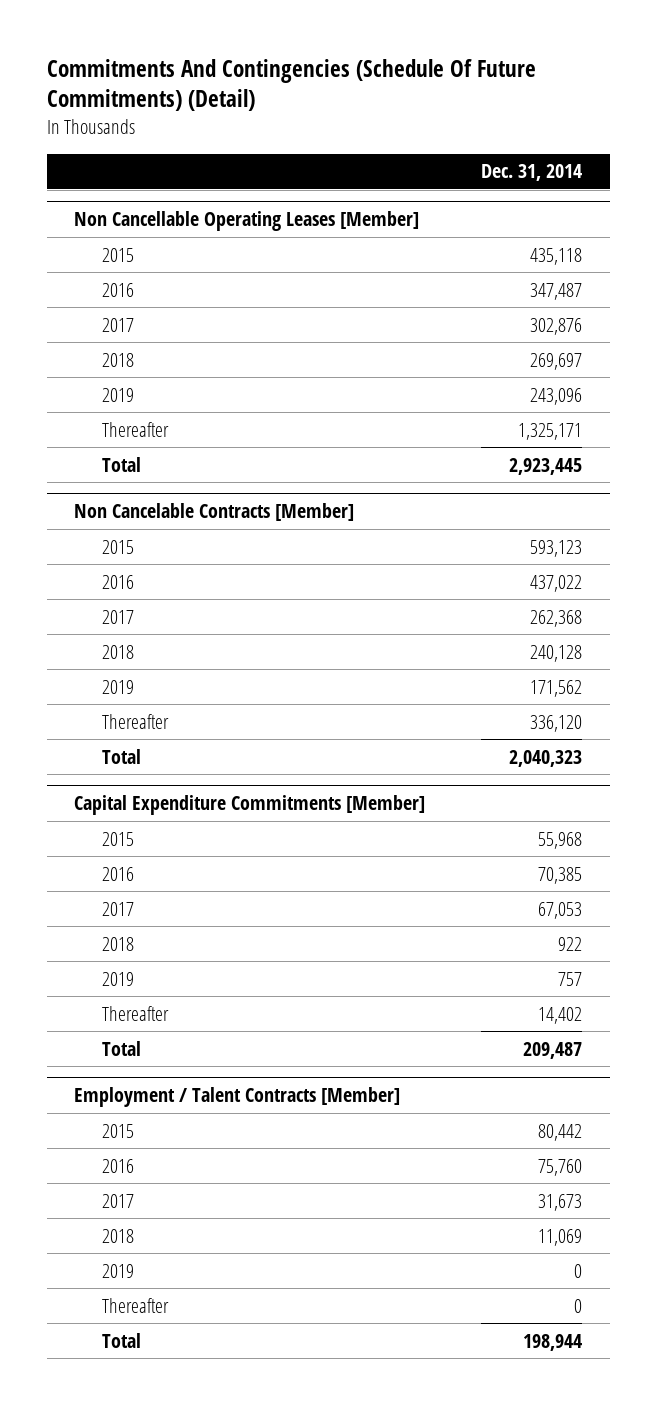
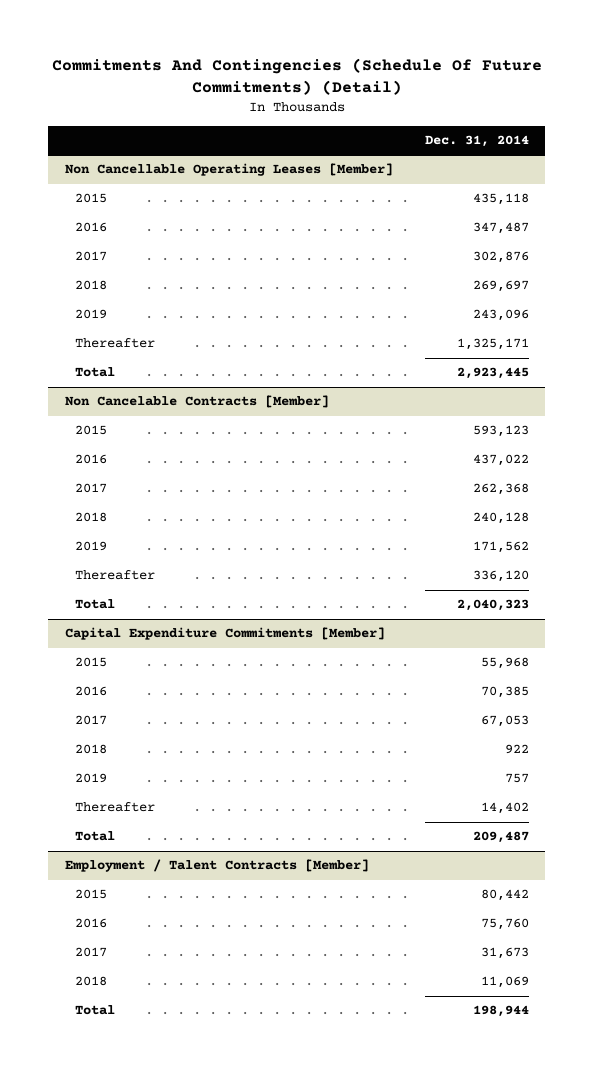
@ Employment / Talent Contracts [Member]
- 2019 | 0
- Thereafter | 0

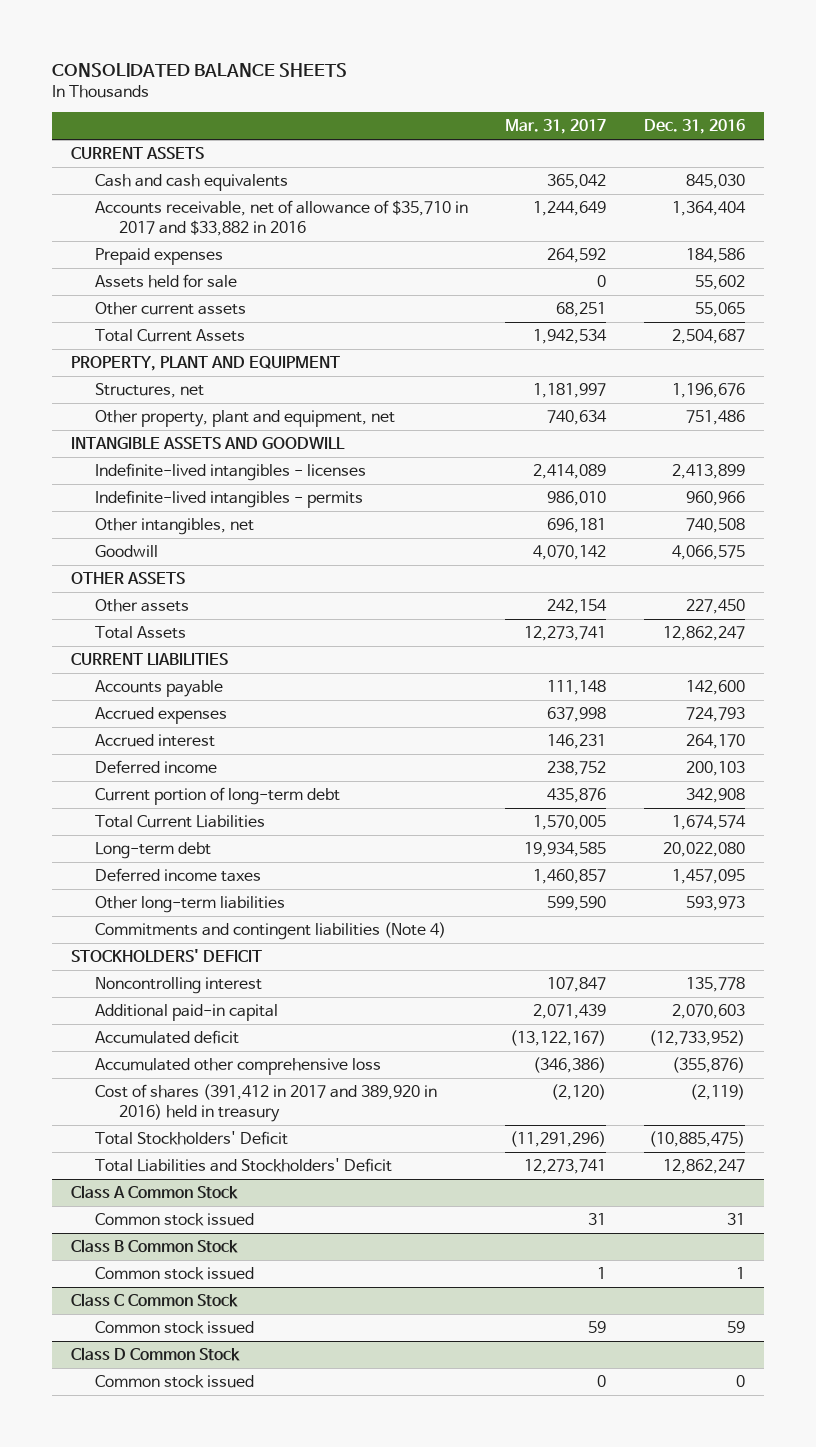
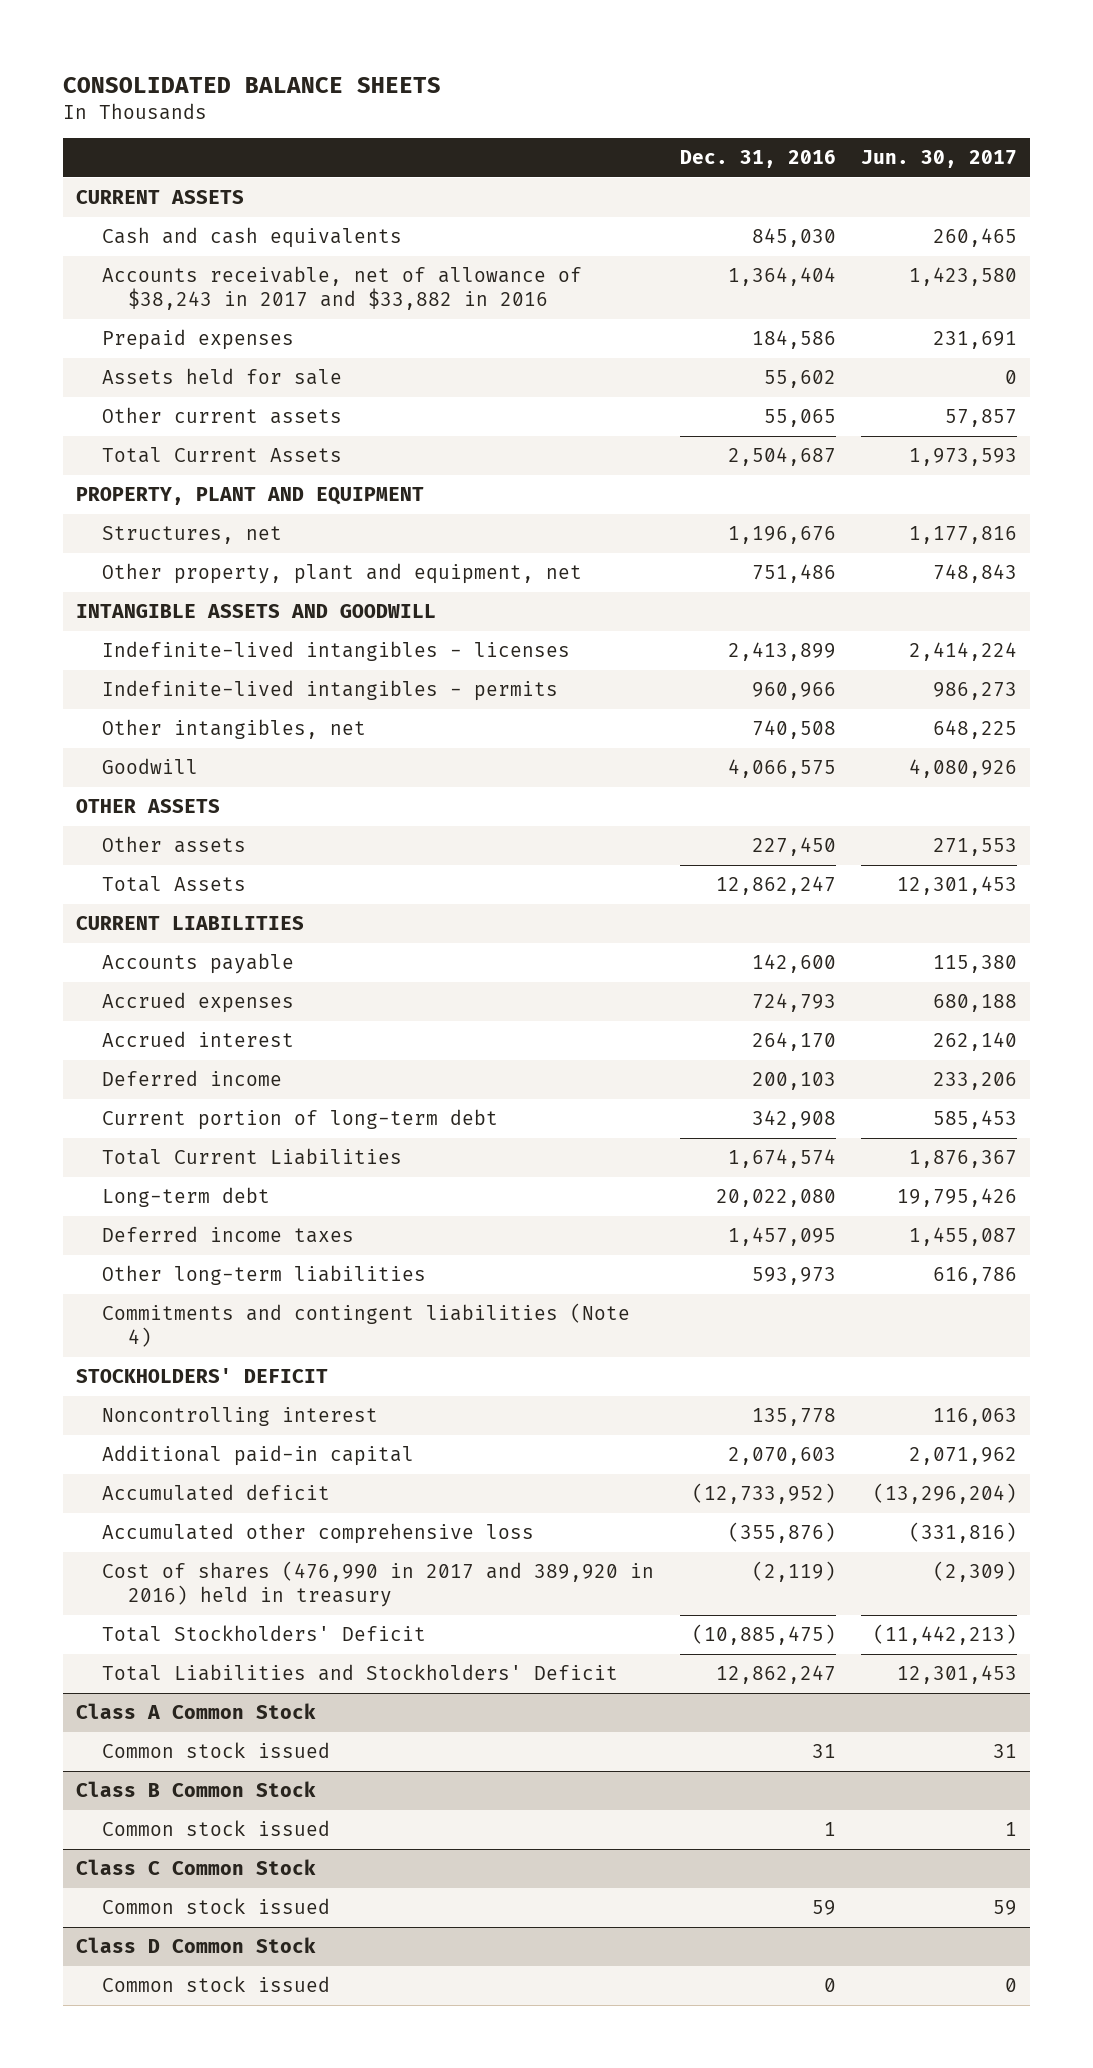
- | Mar. 31, 2017 | Dec. 31, 2016
+ | Dec. 31, 2016 | Jun. 30, 2017
- Accounts receivable, net of allowance of $35,710 in 2017 and $33,882 in 2016 | 1,244,649 | 1,364,404
+ Accounts receivable, net of allowance of $38,243 in 2017 and $33,882 in 2016 | 1,364,404 | 1,423,580
- Cost of shares (391,412 in 2017 and 389,920 in 2016) held in treasury | (2,120) | (2,119)
+ Cost of shares (476,990 in 2017 and 389,920 in 2016) held in treasury | (2,119) | (2,309)

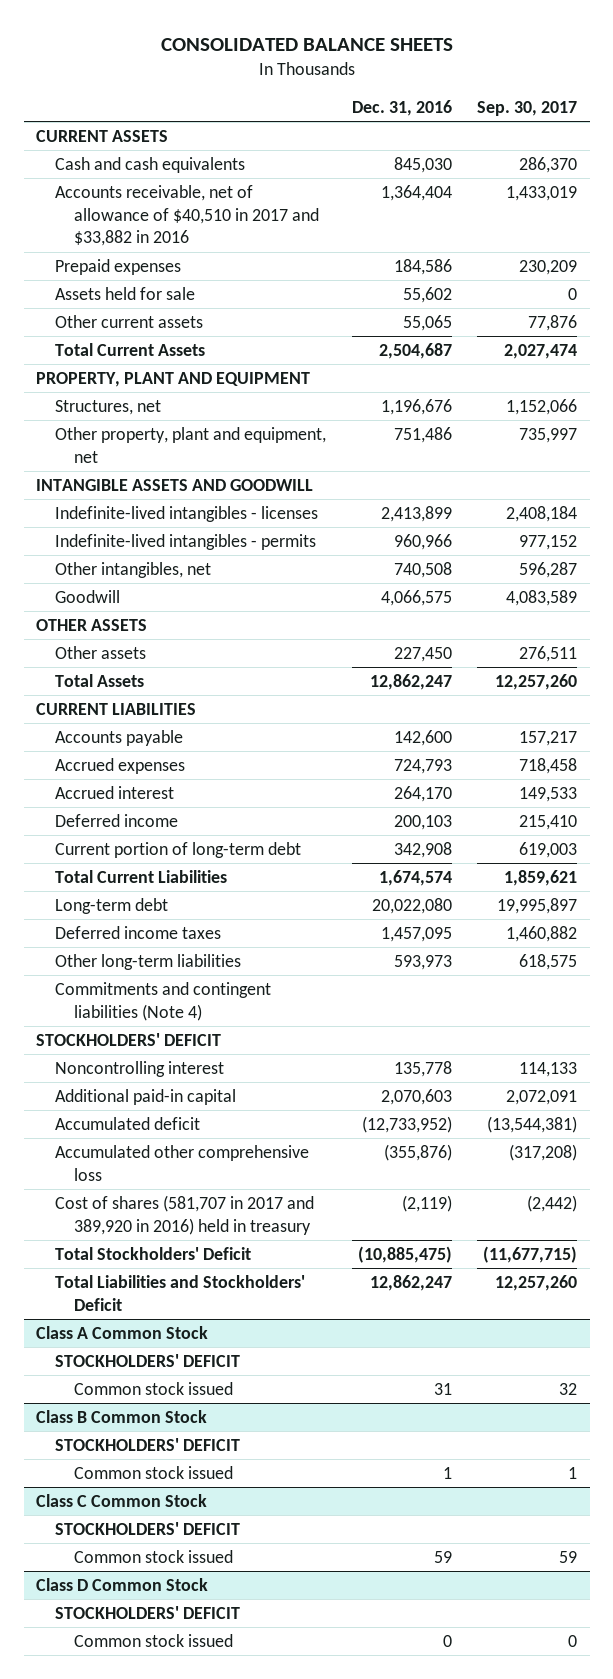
- | Dec. 31, 2016 | Jun. 30, 2017
+ | Dec. 31, 2016 | Sep. 30, 2017
- Accounts receivable, net of allowance of $38,243 in 2017 and $33,882 in 2016 | 1,364,404 | 1,423,580
+ Accounts receivable, net of allowance of $40,510 in 2017 and $33,882 in 2016 | 1,364,404 | 1,433,019
- Cost of shares (476,990 in 2017 and 389,920 in 2016) held in treasury | (2,119) | (2,309)
+ Cost of shares (581,707 in 2017 and 389,920 in 2016) held in treasury | (2,119) | (2,442)
@ Class A Common Stock
+ STOCKHOLDERS' DEFICIT
@ Class B Common Stock
+ STOCKHOLDERS' DEFICIT
@ Class C Common Stock
+ STOCKHOLDERS' DEFICIT
@ Class D Common Stock
+ STOCKHOLDERS' DEFICIT

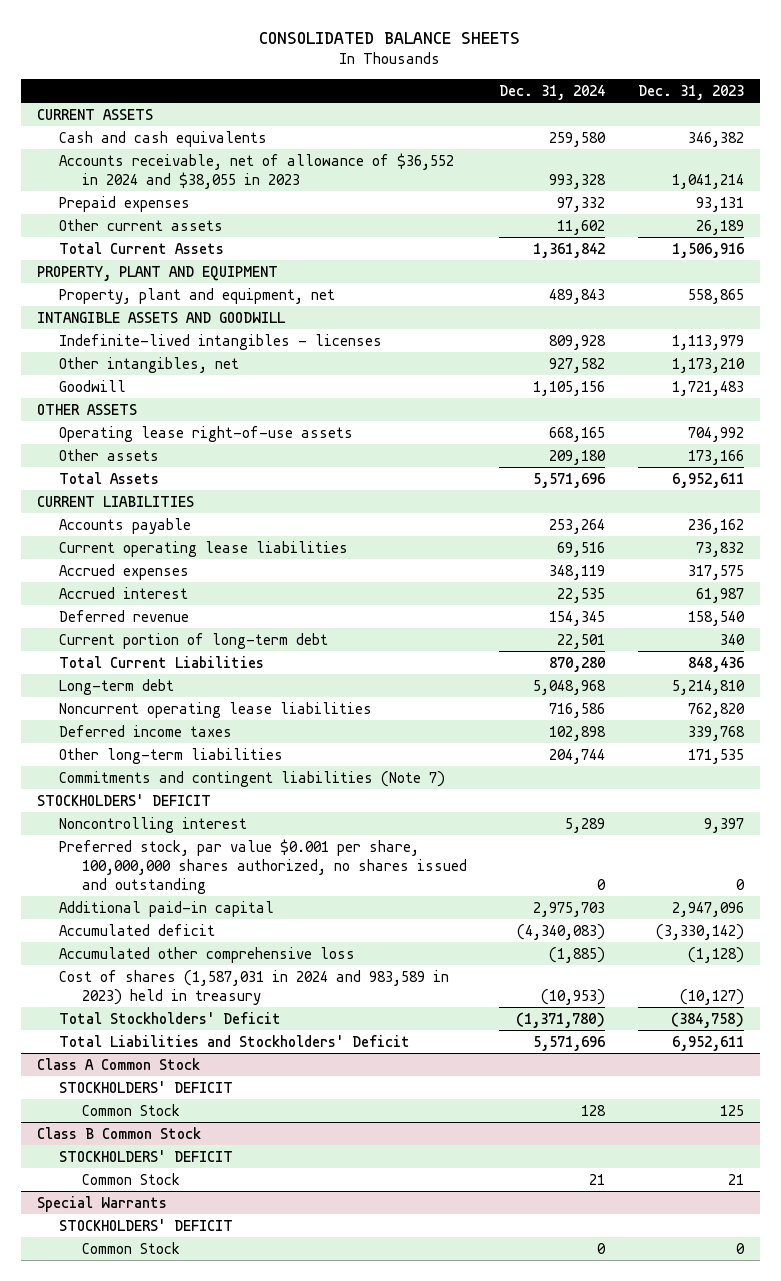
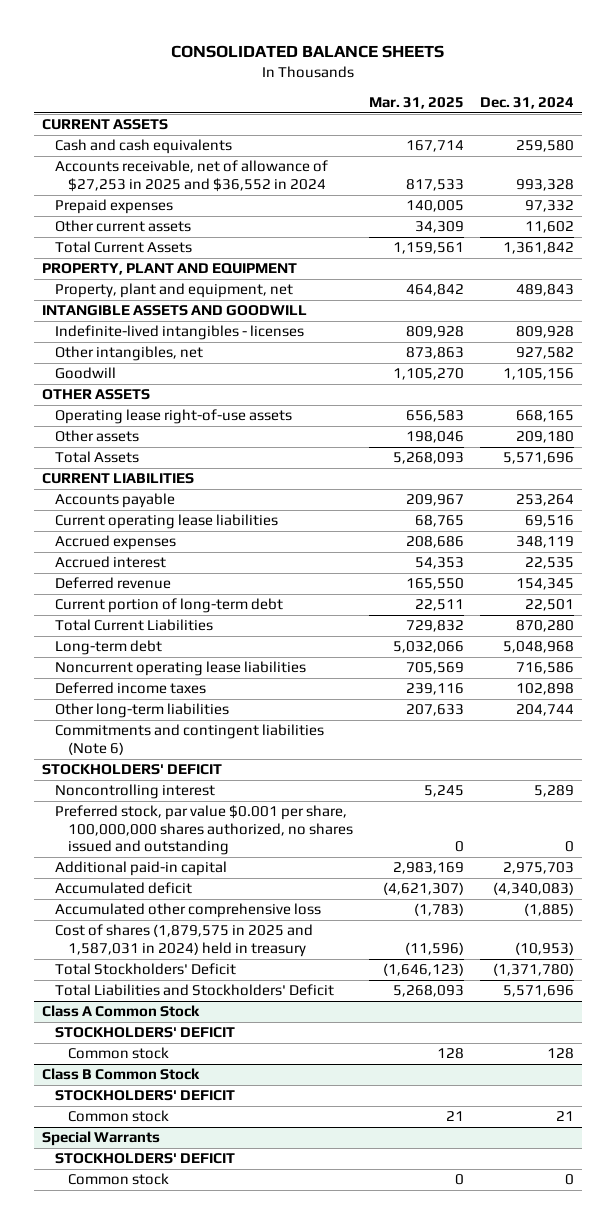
- | Dec. 31, 2024 | Dec. 31, 2023
+ | Mar. 31, 2025 | Dec. 31, 2024
- Accounts receivable, net of allowance of $36,552 in 2024 and $38,055 in 2023 | 993,328 | 1,041,214
+ Accounts receivable, net of allowance of $27,253 in 2025 and $36,552 in 2024 | 817,533 | 993,328
- Commitments and contingent liabilities (Note 7)
+ Commitments and contingent liabilities (Note 6)
- Cost of shares (1,587,031 in 2024 and 983,589 in 2023) held in treasury | (10,953) | (10,127)
+ Cost of shares (1,879,575 in 2025 and 1,587,031 in 2024) held in treasury | (11,596) | (10,953)
@ Class A Common Stock
- Common Stock | 128 | 125
+ Common stock | 128 | 128
@ Class B Common Stock
- Common Stock | 21 | 21
+ Common stock | 21 | 21
@ Special Warrants
- Common Stock | 0 | 0
+ Common stock | 0 | 0

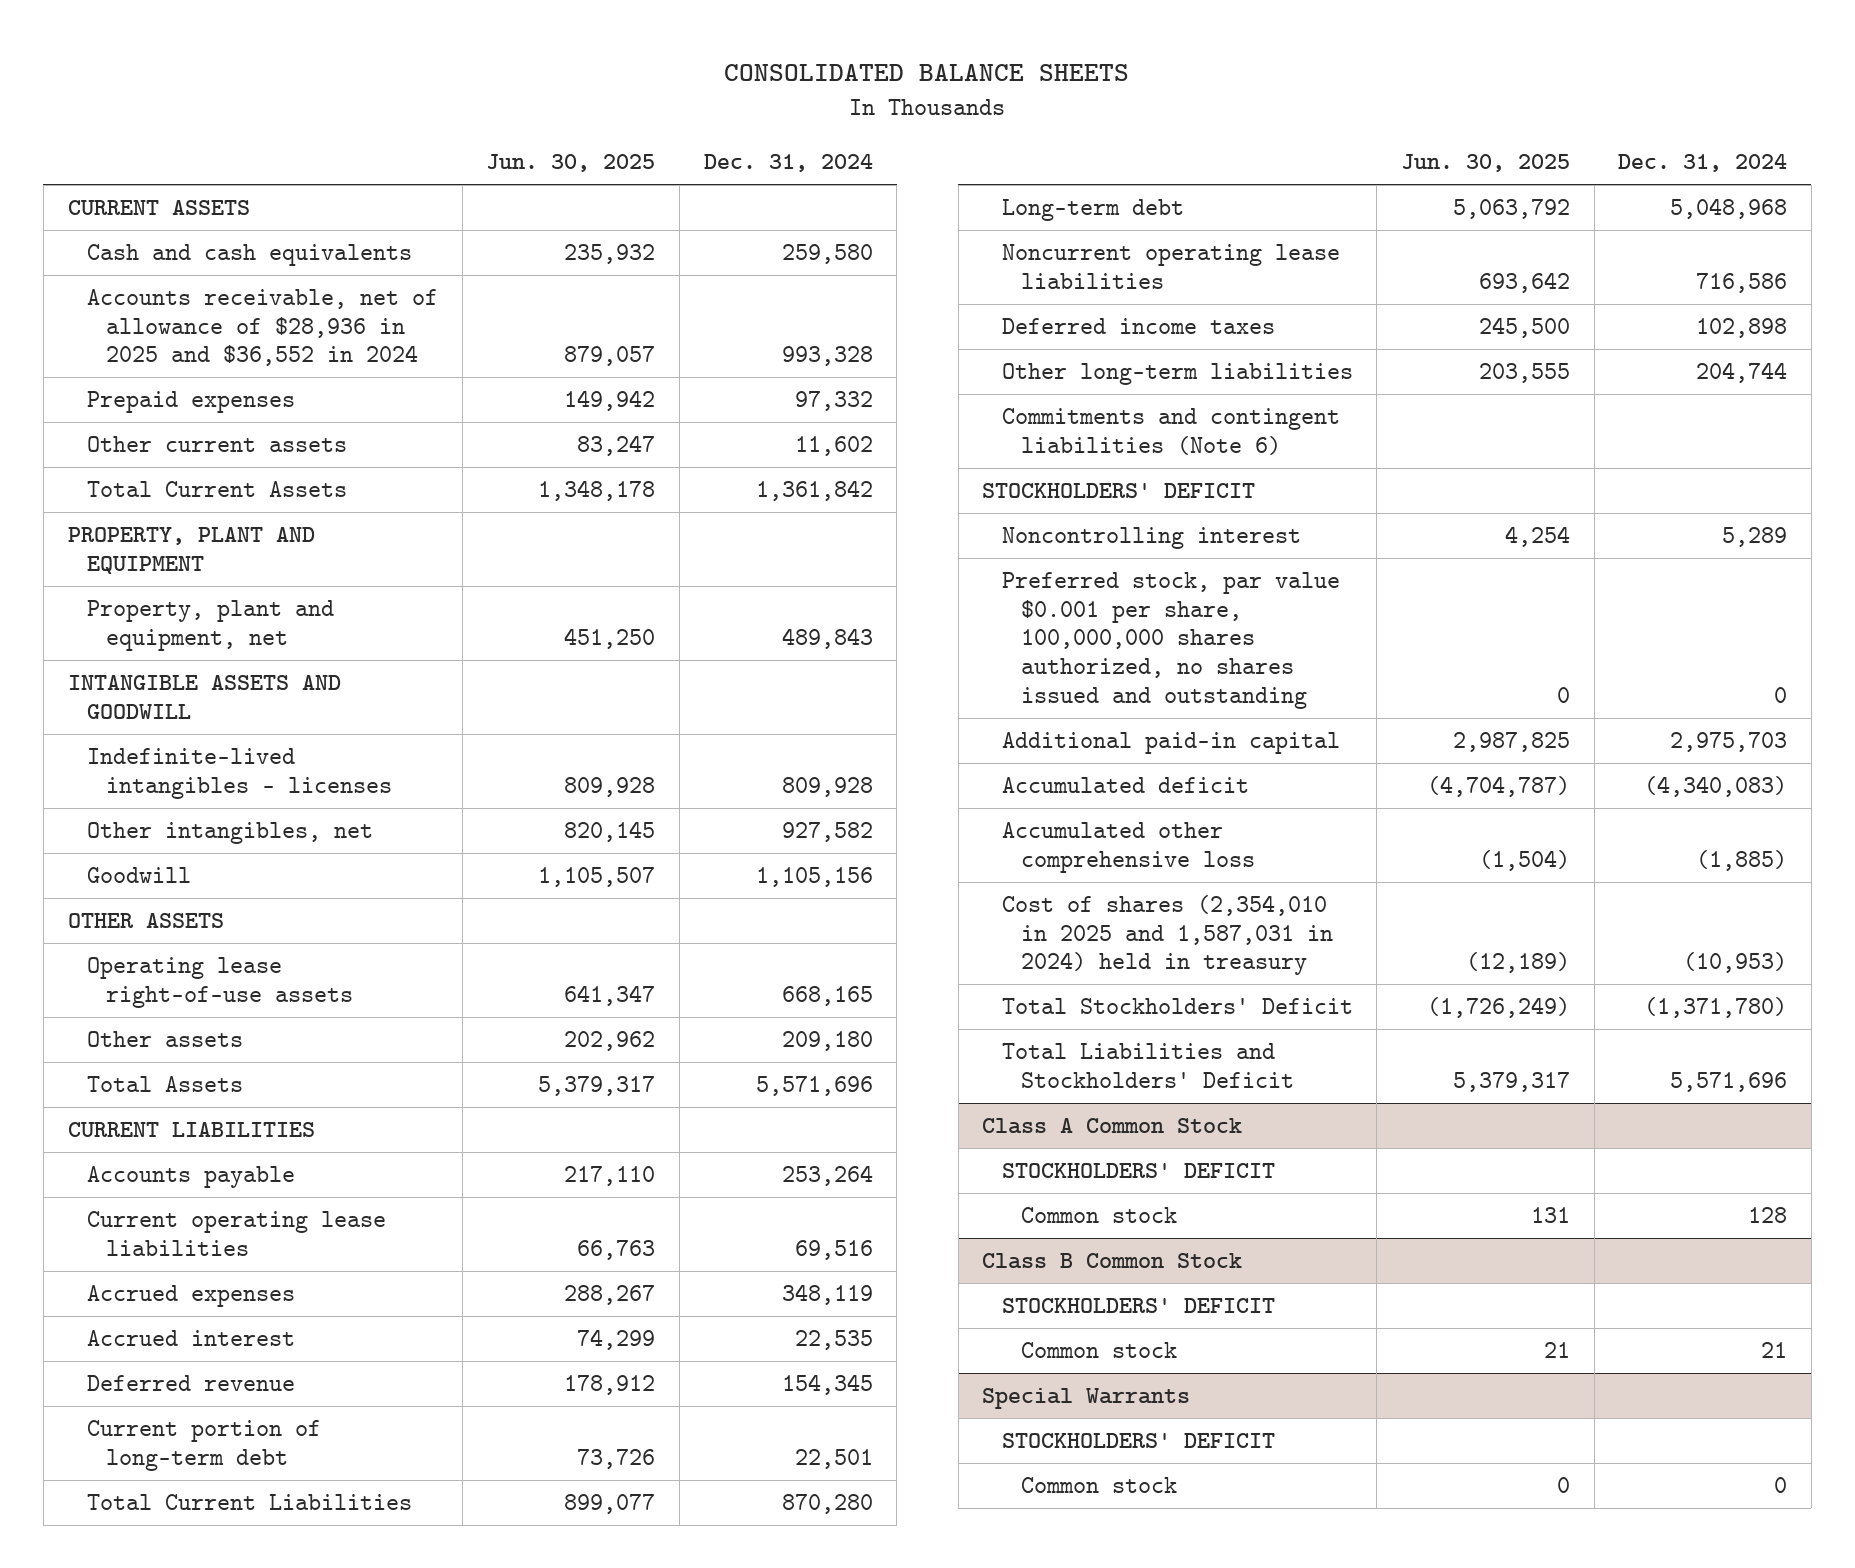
- | Mar. 31, 2025 | Dec. 31, 2024
+ | Jun. 30, 2025 | Dec. 31, 2024
- Accounts receivable, net of allowance of $27,253 in 2025 and $36,552 in 2024 | 817,533 | 993,328
+ Accounts receivable, net of allowance of $28,936 in 2025 and $36,552 in 2024 | 879,057 | 993,328
- Cost of shares (1,879,575 in 2025 and 1,587,031 in 2024) held in treasury | (11,596) | (10,953)
+ Cost of shares (2,354,010 in 2025 and 1,587,031 in 2024) held in treasury | (12,189) | (10,953)

